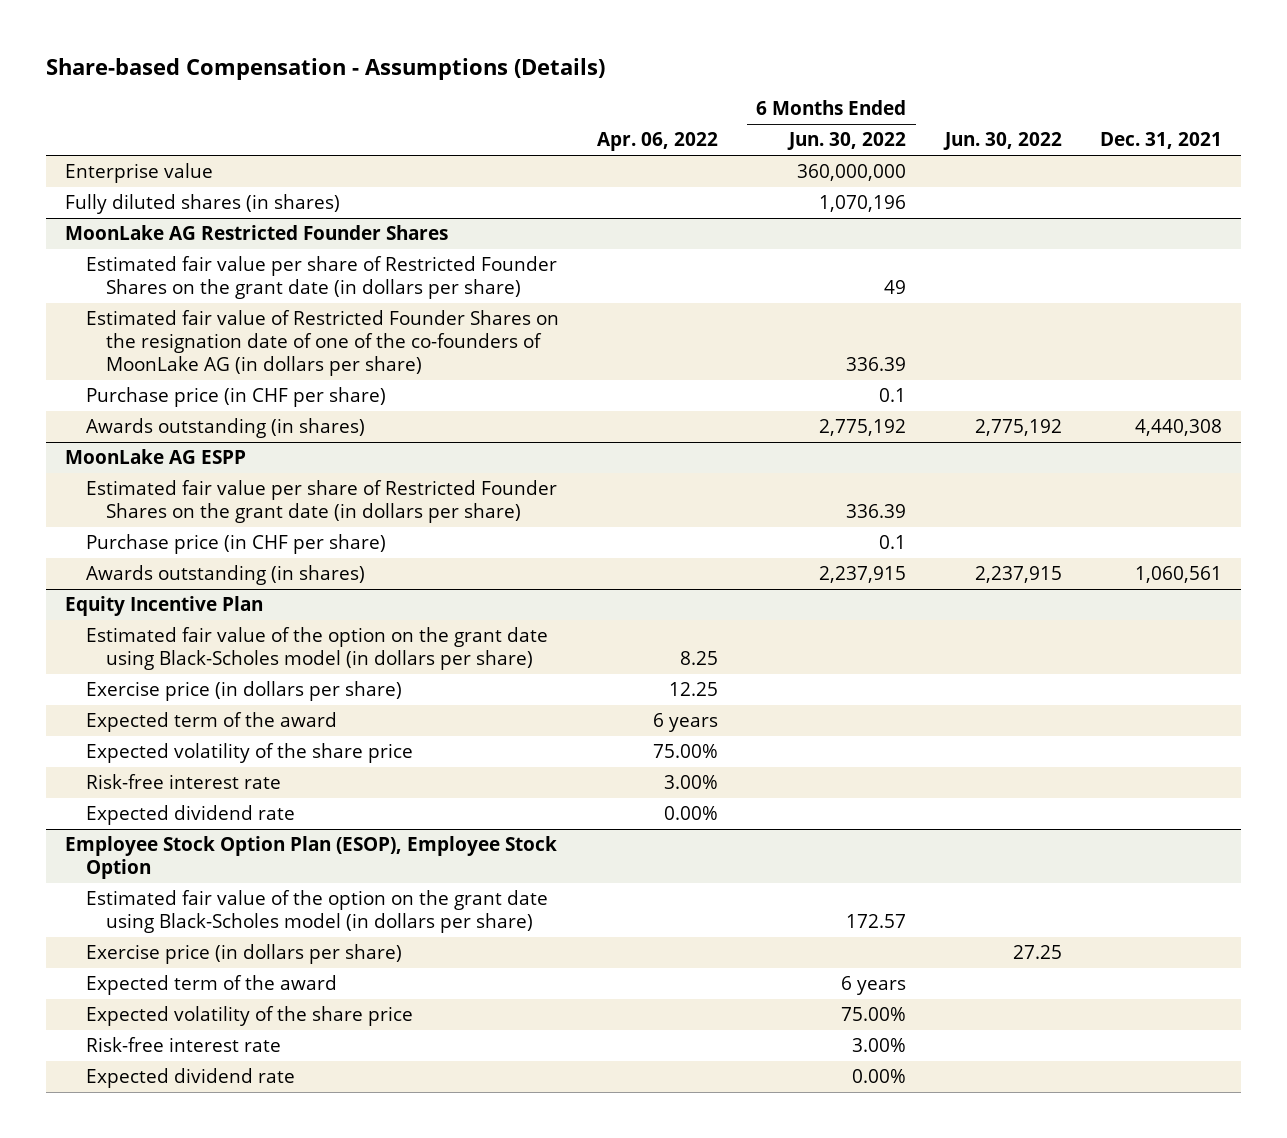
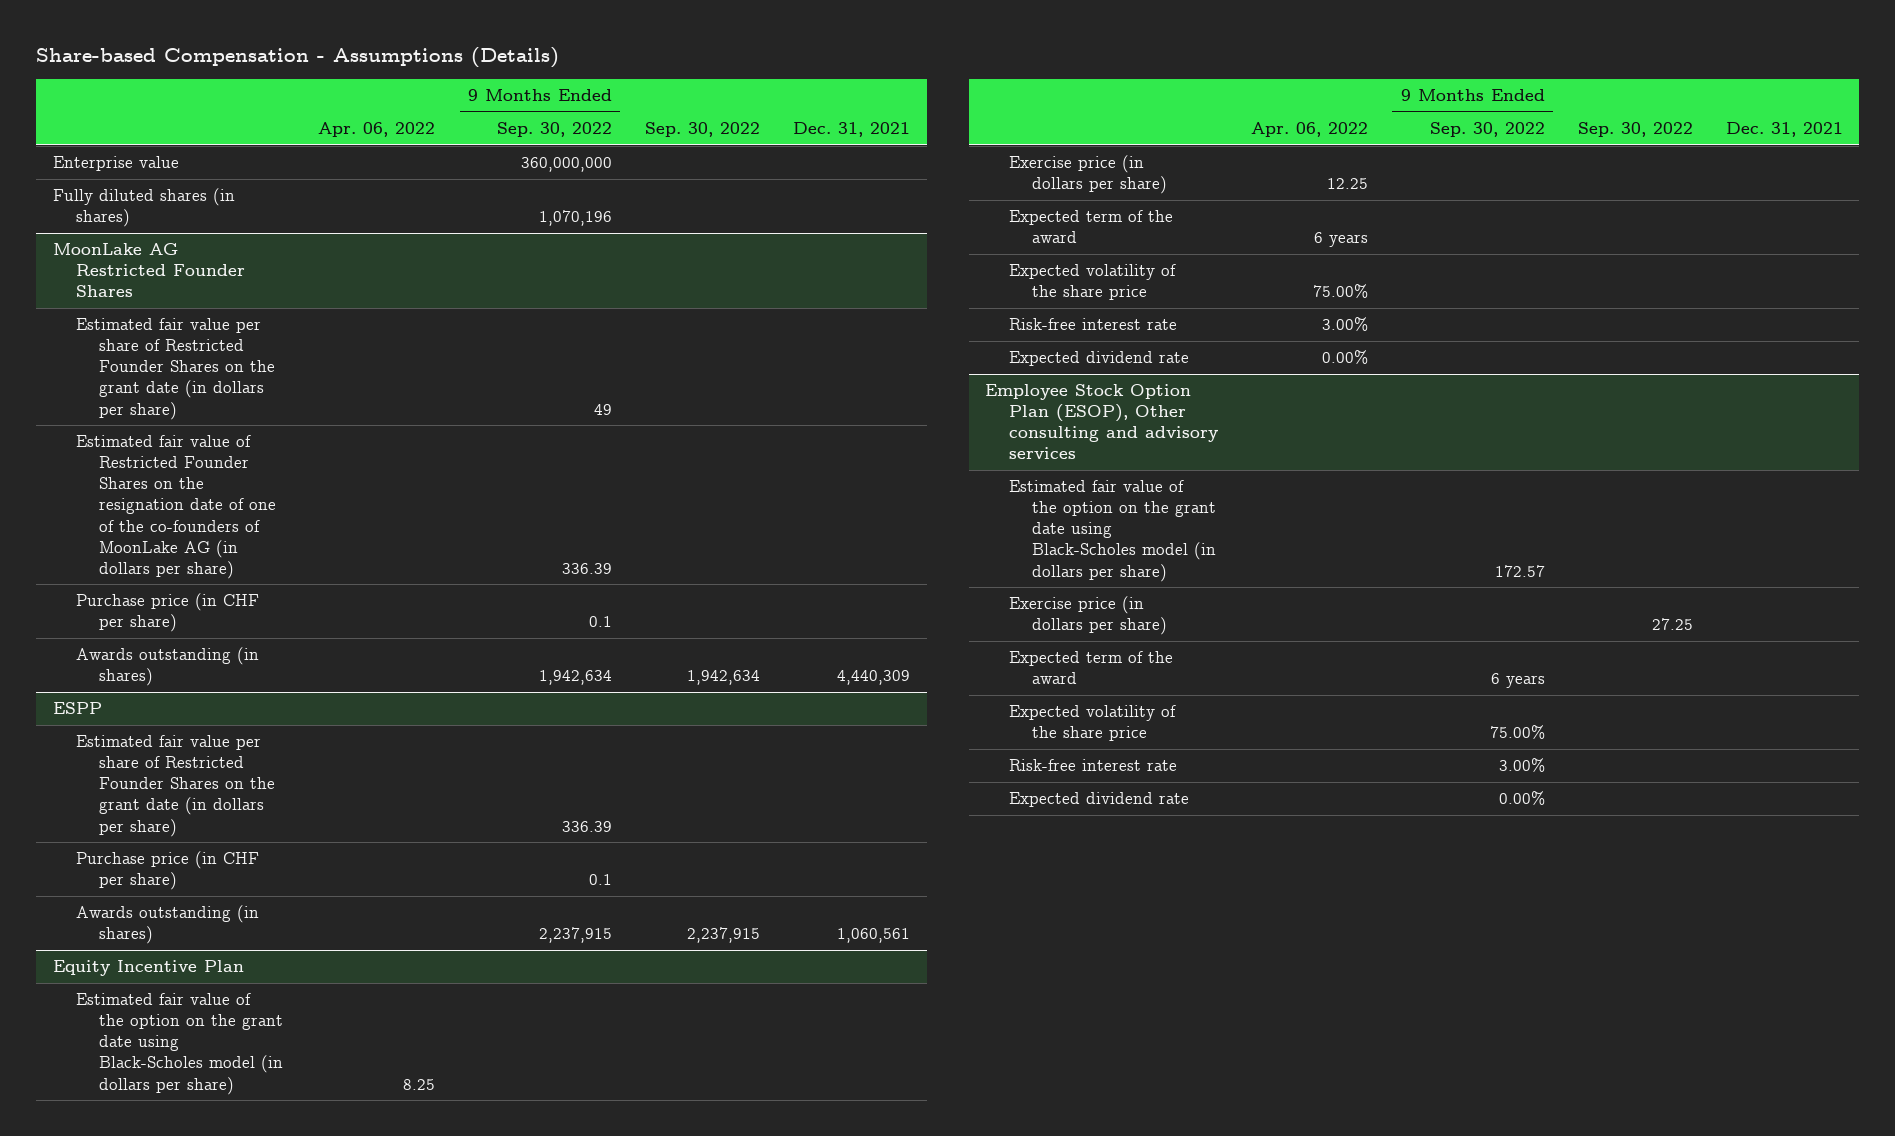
- | Apr. 06, 2022 | 6 Months Ended Jun. 30, 2022 | Jun. 30, 2022 | Dec. 31, 2021
+ | Apr. 06, 2022 | 9 Months Ended Sep. 30, 2022 | Sep. 30, 2022 | Dec. 31, 2021
@ MoonLake AG Restricted Founder Shares
- Awards outstanding (in shares) | | 2,775,192 | 2,775,192 | 4,440,308
- MoonLake AG ESPP
@ MoonLake AG Restricted Founder Shares
+ Awards outstanding (in shares) | | 1,942,634 | 1,942,634 | 4,440,309
+ ESPP
- Employee Stock Option Plan (ESOP), Employee Stock Option
+ Employee Stock Option Plan (ESOP), Other consulting and advisory services

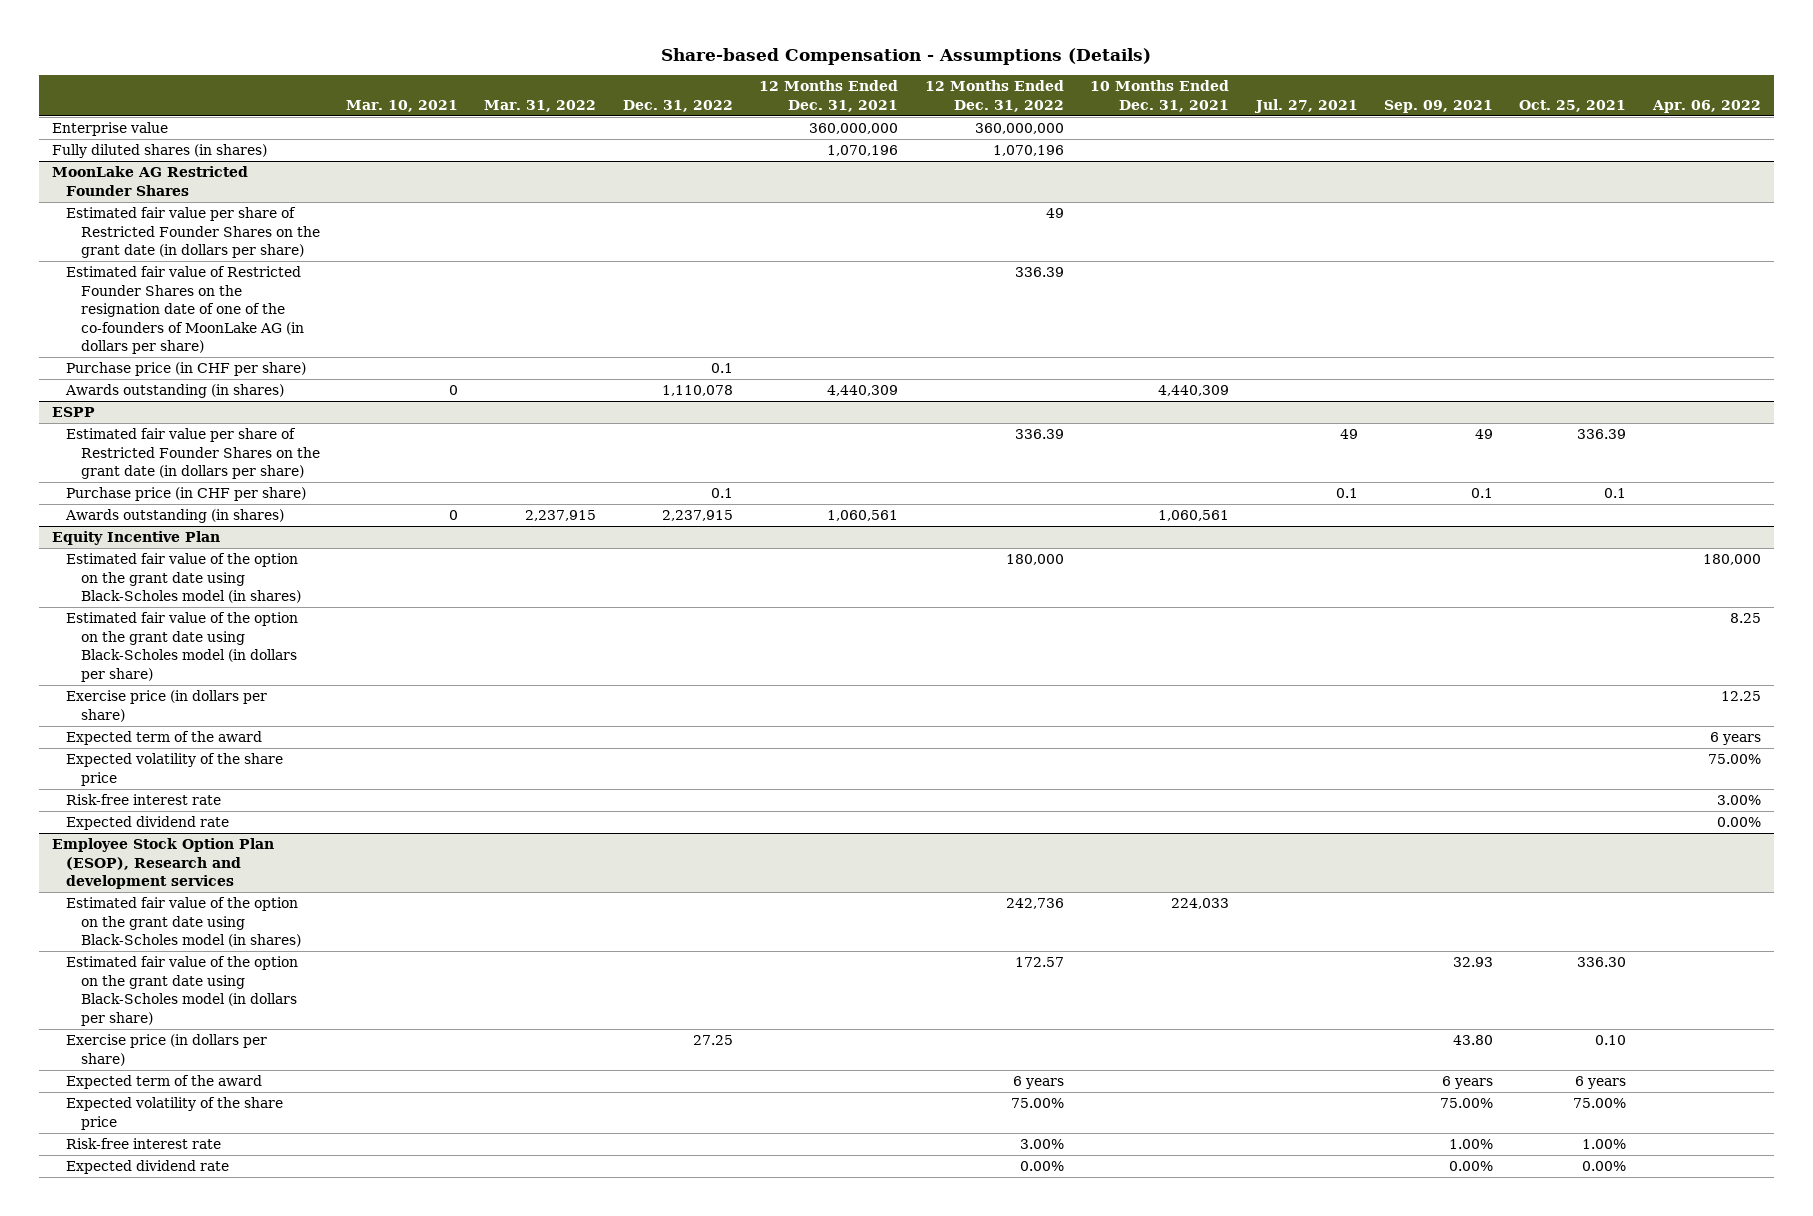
- | Apr. 06, 2022 | 9 Months Ended Sep. 30, 2022 | Sep. 30, 2022 | Dec. 31, 2021
+ | Mar. 10, 2021 | Mar. 31, 2022 | Dec. 31, 2022 | 12 Months Ended Dec. 31, 2021 | 12 Months Ended Dec. 31, 2022 | 10 Months Ended Dec. 31, 2021 | Jul. 27, 2021 | Sep. 09, 2021 | Oct. 25, 2021 | Apr. 06, 2022
@ Equity Incentive Plan
+ Estimated fair value of the option on the grant date using Black-Scholes model (in shares) | | | | | 180,000 | | | | | 180,000
- Employee Stock Option Plan (ESOP), Other consulting and advisory services
+ Employee Stock Option Plan (ESOP), Research and development services
+ Estimated fair value of the option on the grant date using Black-Scholes model (in shares) | | | | | 242,736 | 224,033 | | | |

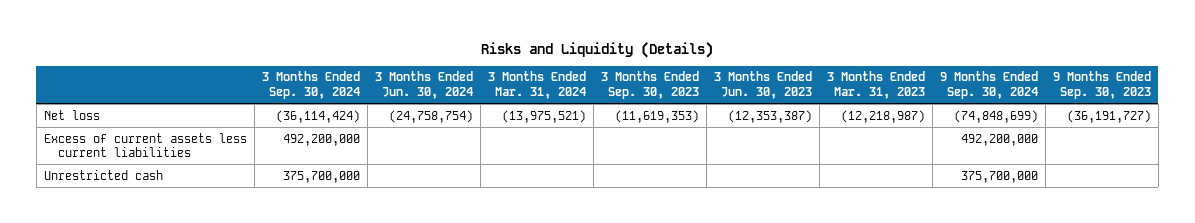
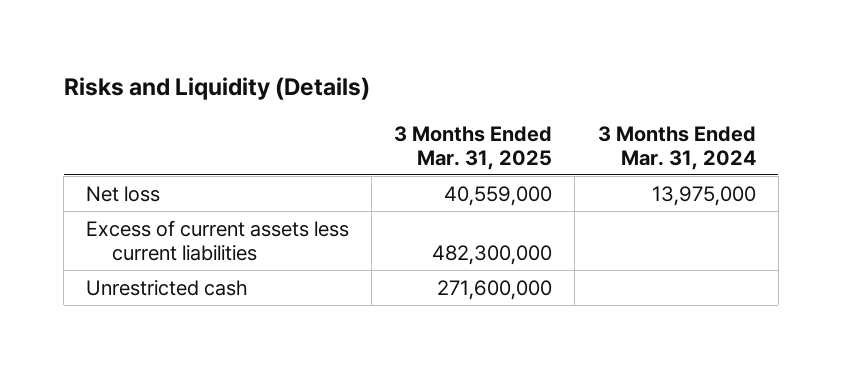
- | 3 Months Ended Sep. 30, 2024 | 3 Months Ended Jun. 30, 2024 | 3 Months Ended Mar. 31, 2024 | 3 Months Ended Sep. 30, 2023 | 3 Months Ended Jun. 30, 2023 | 3 Months Ended Mar. 31, 2023 | 9 Months Ended Sep. 30, 2024 | 9 Months Ended Sep. 30, 2023
+ | 3 Months Ended Mar. 31, 2025 | 3 Months Ended Mar. 31, 2024
- Net loss | (36,114,424) | (24,758,754) | (13,975,521) | (11,619,353) | (12,353,387) | (12,218,987) | (74,848,699) | (36,191,727)
+ Net loss | 40,559,000 | 13,975,000

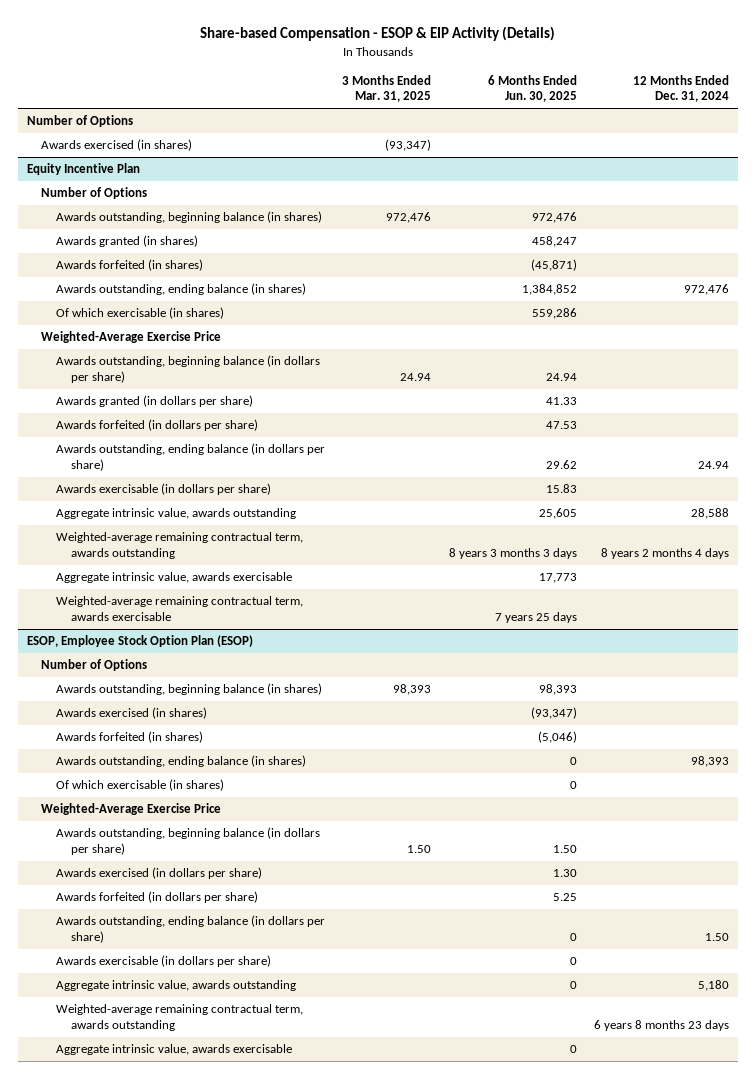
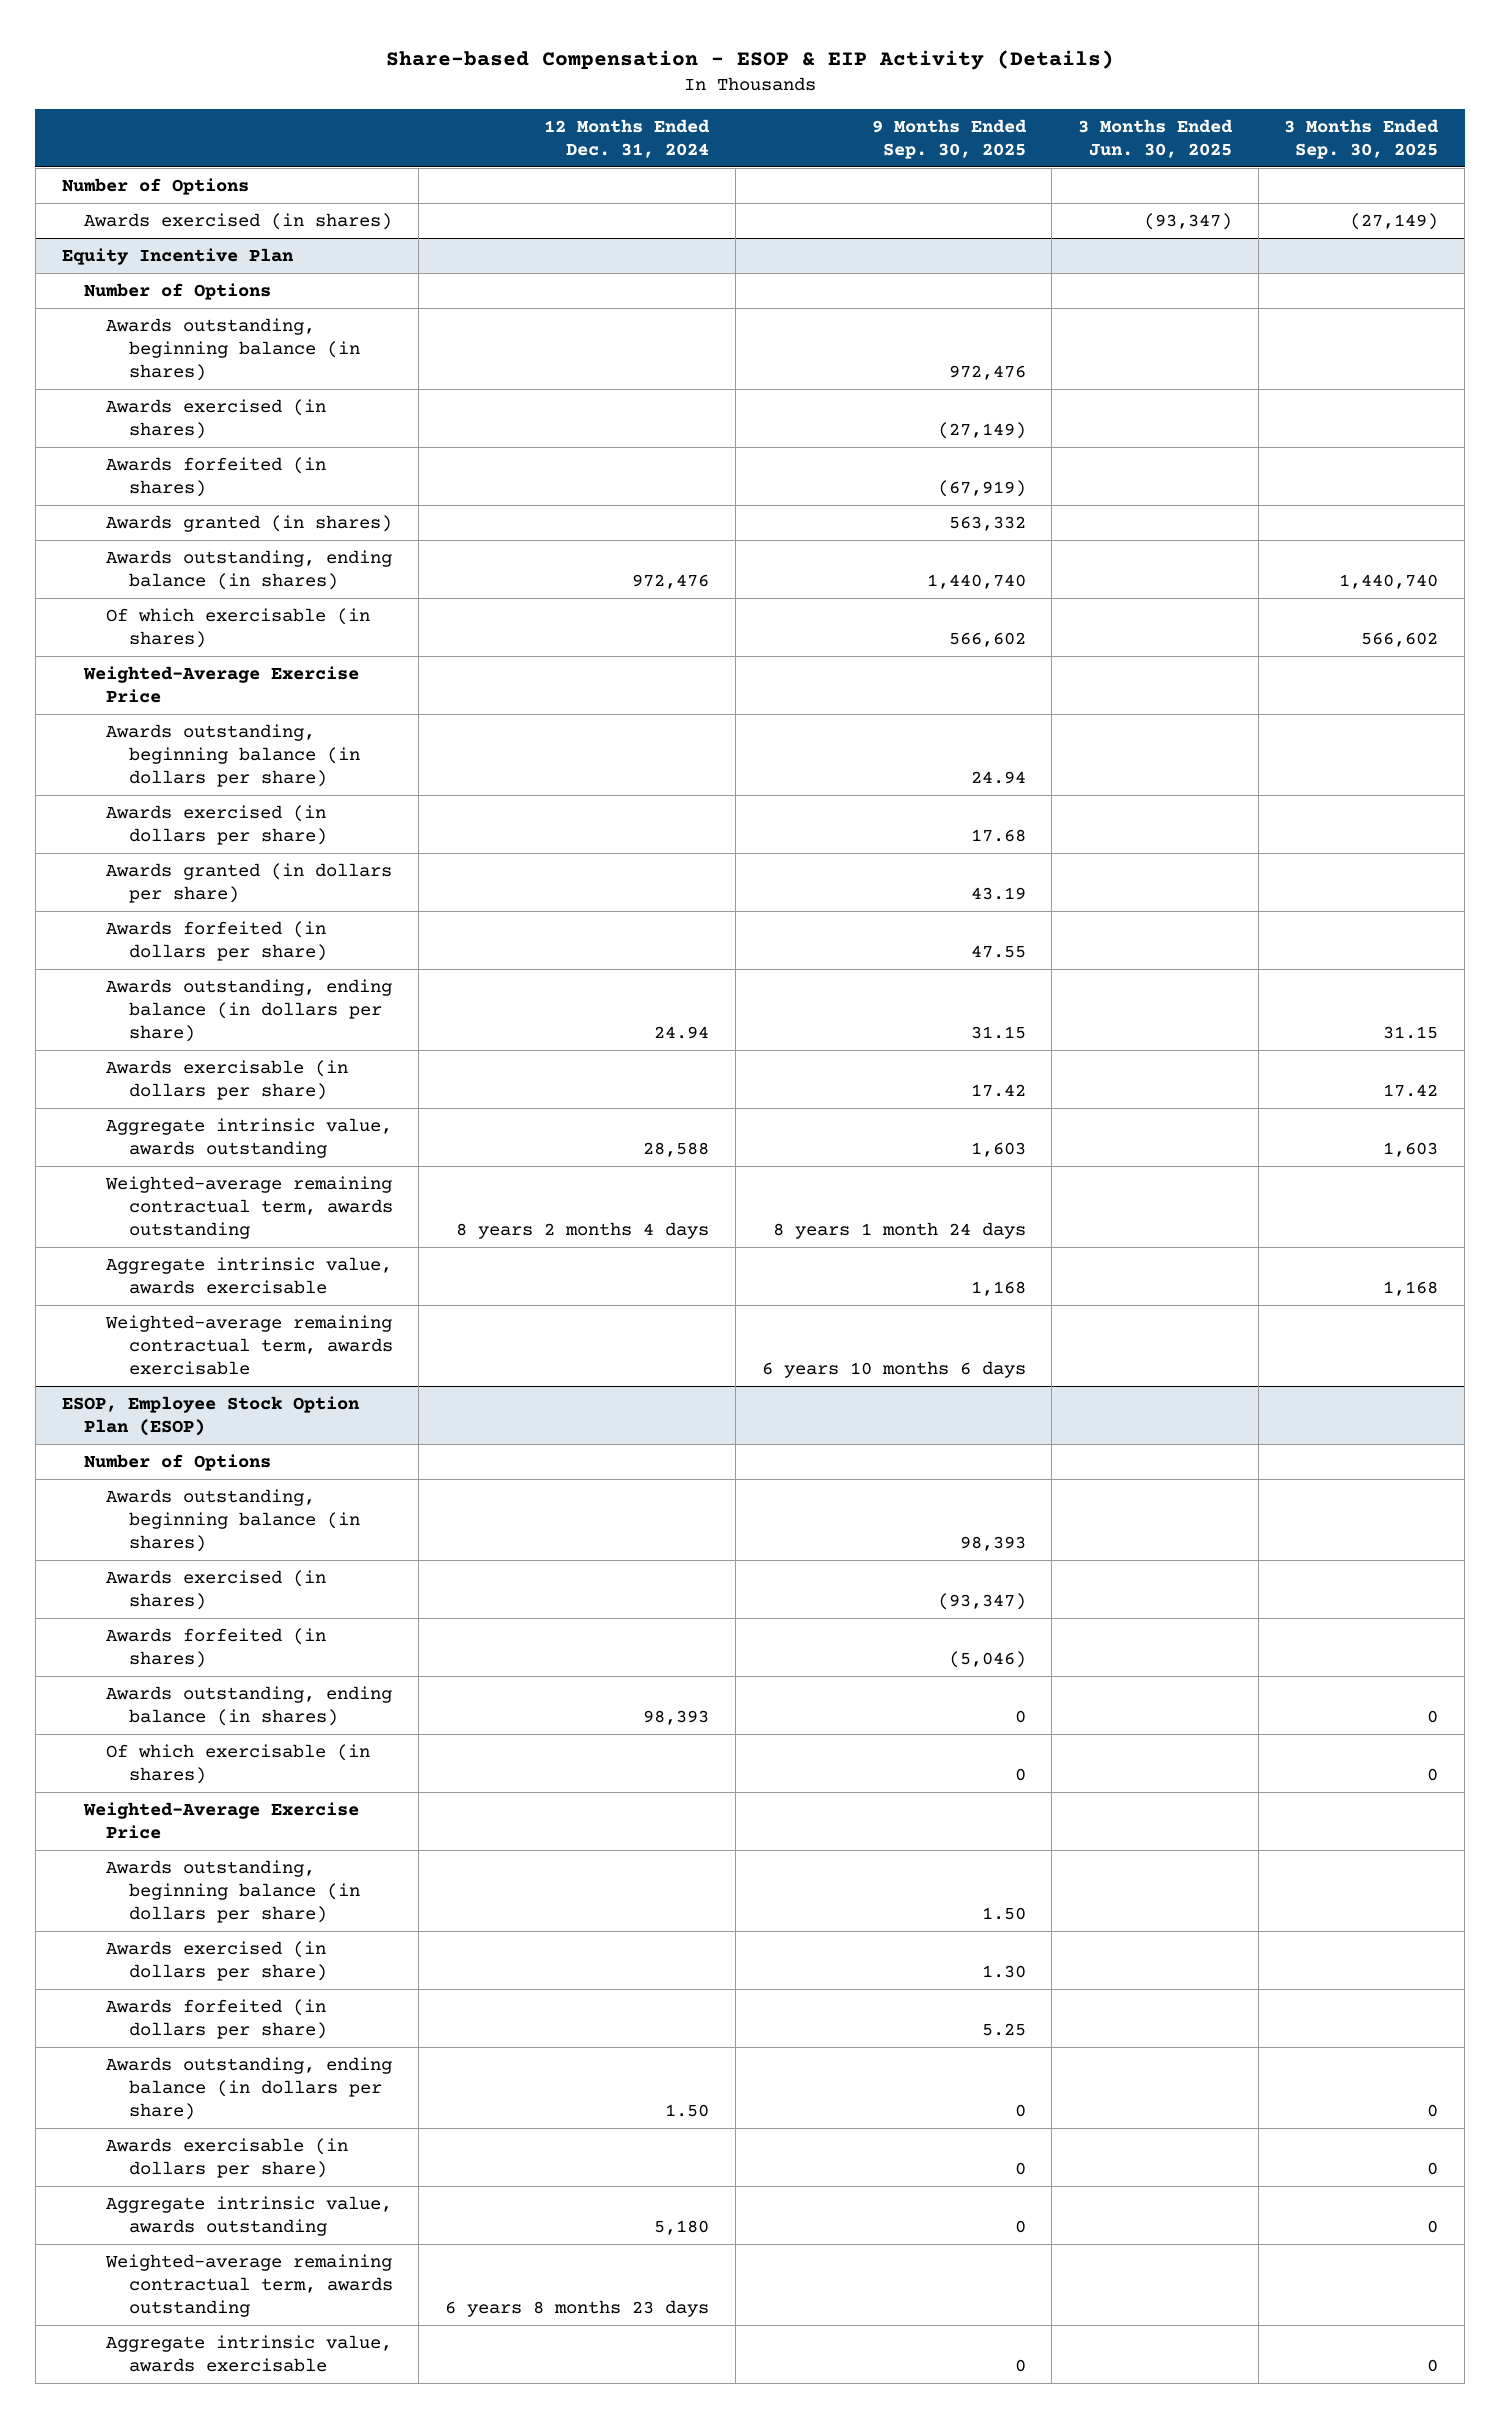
- | 3 Months Ended Mar. 31, 2025 | 6 Months Ended Jun. 30, 2025 | 12 Months Ended Dec. 31, 2024
+ | 12 Months Ended Dec. 31, 2024 | 9 Months Ended Sep. 30, 2025 | 3 Months Ended Jun. 30, 2025 | 3 Months Ended Sep. 30, 2025
@ Equity Incentive Plan
+ Awards exercised (in shares) | | (27,149) | |
moved down: Awards granted (in shares) | | 563,332 | |
+ Awards exercised (in dollars per share) | | 17.68 | |

